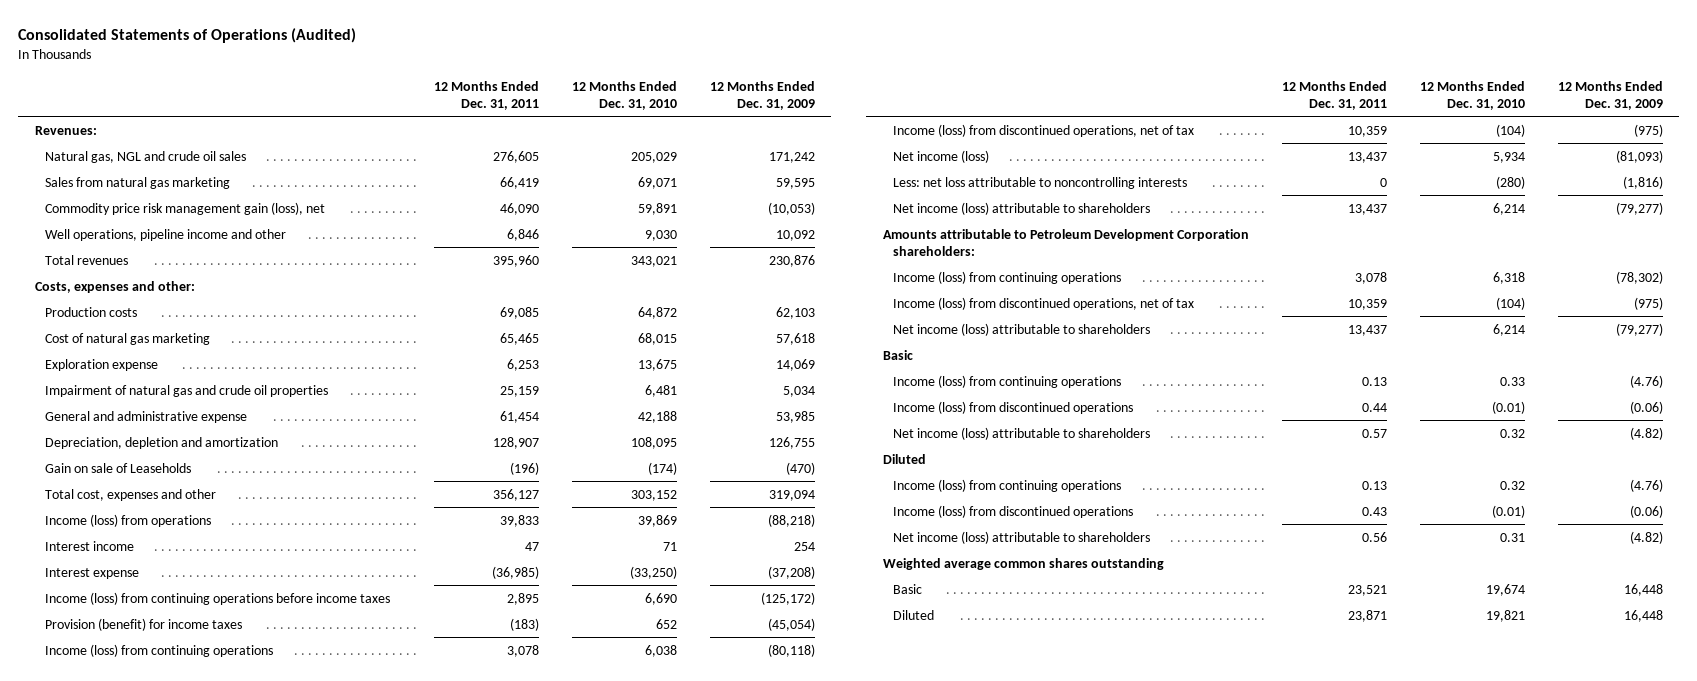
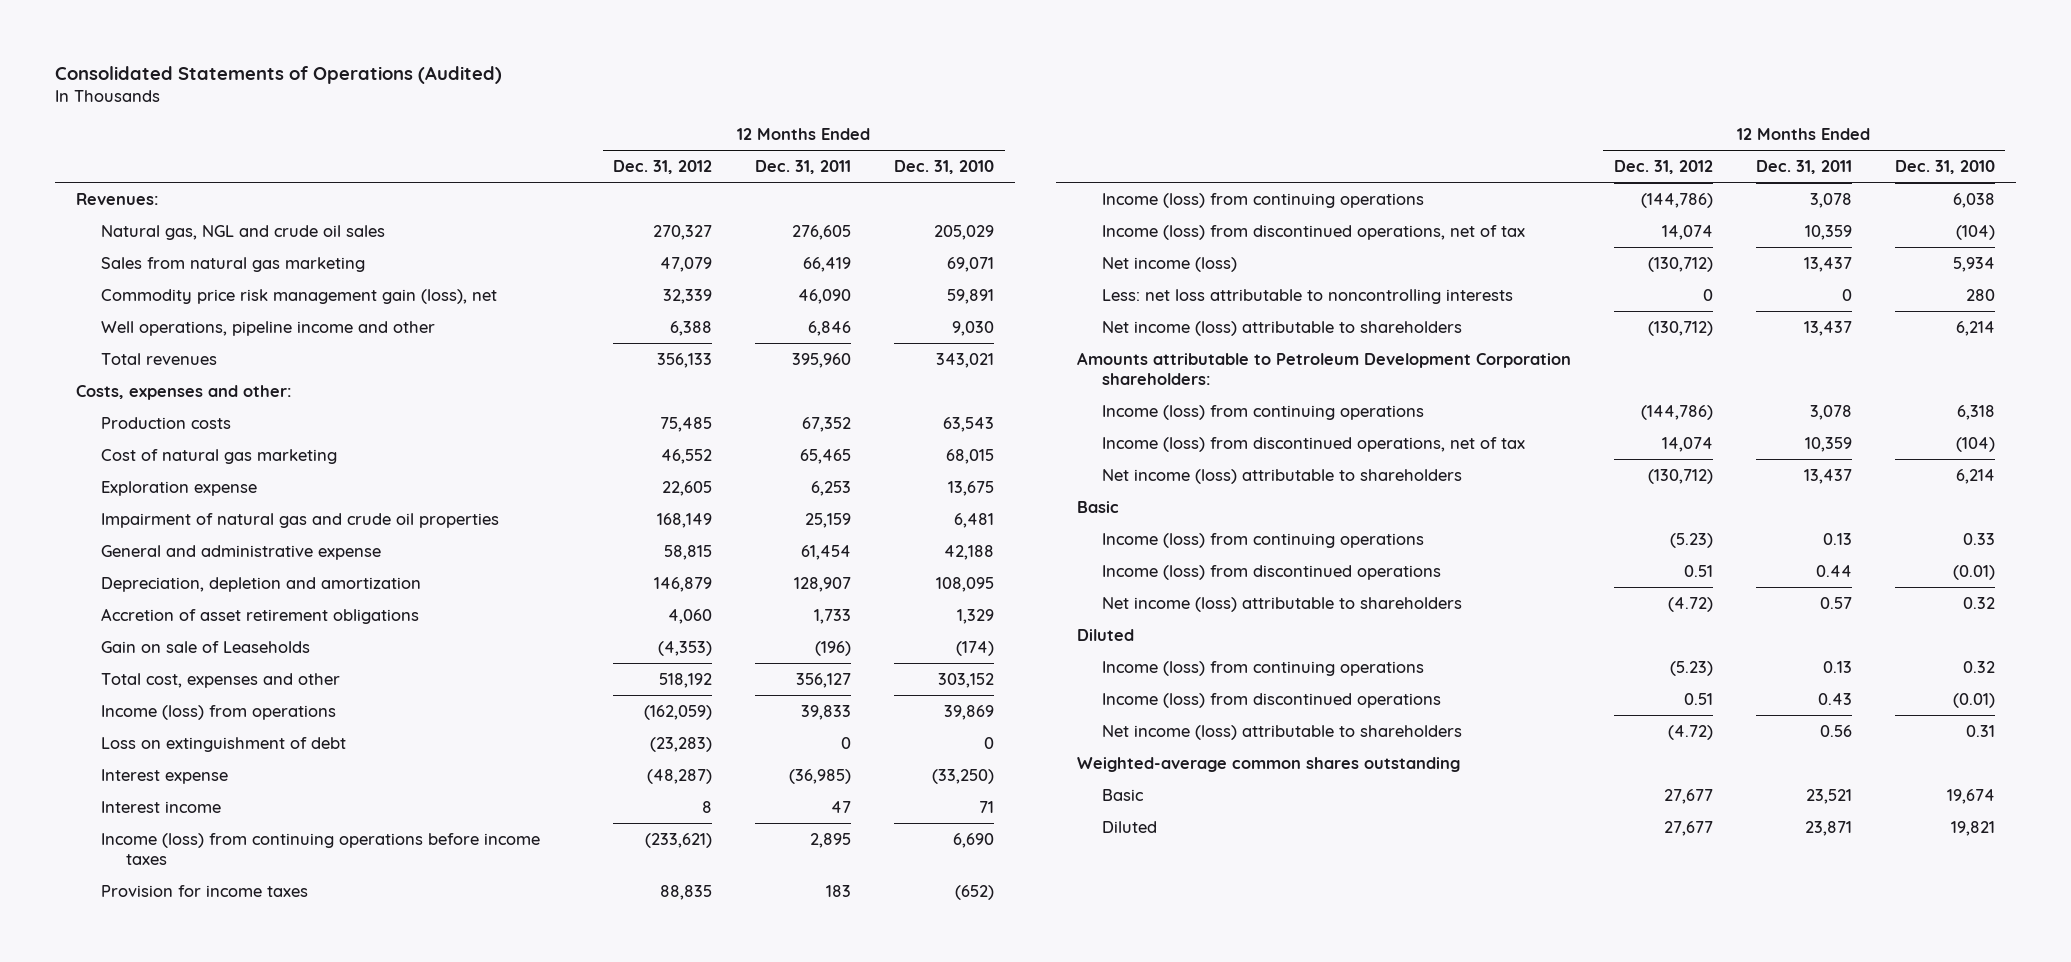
- | 12 Months Ended Dec. 31, 2011 | 12 Months Ended Dec. 31, 2010 | 12 Months Ended Dec. 31, 2009
+ | 12 Months Ended Dec. 31, 2012 | 12 Months Ended Dec. 31, 2011 | 12 Months Ended Dec. 31, 2010
- Production costs | 69,085 | 64,872 | 62,103
+ Production costs | 75,485 | 67,352 | 63,543
+ Accretion of asset retirement obligations | 4,060 | 1,733 | 1,329
+ Loss on extinguishment of debt | (23,283) | 0 | 0
moved down: Interest income | 8 | 47 | 71
- Provision (benefit) for income taxes | (183) | 652 | (45,054)
+ Provision for income taxes | 88,835 | 183 | (652)
- Less: net loss attributable to noncontrolling interests | 0 | (280) | (1,816)
+ Less: net loss attributable to noncontrolling interests | 0 | 0 | 280
- Weighted average common shares outstanding
+ Weighted-average common shares outstanding

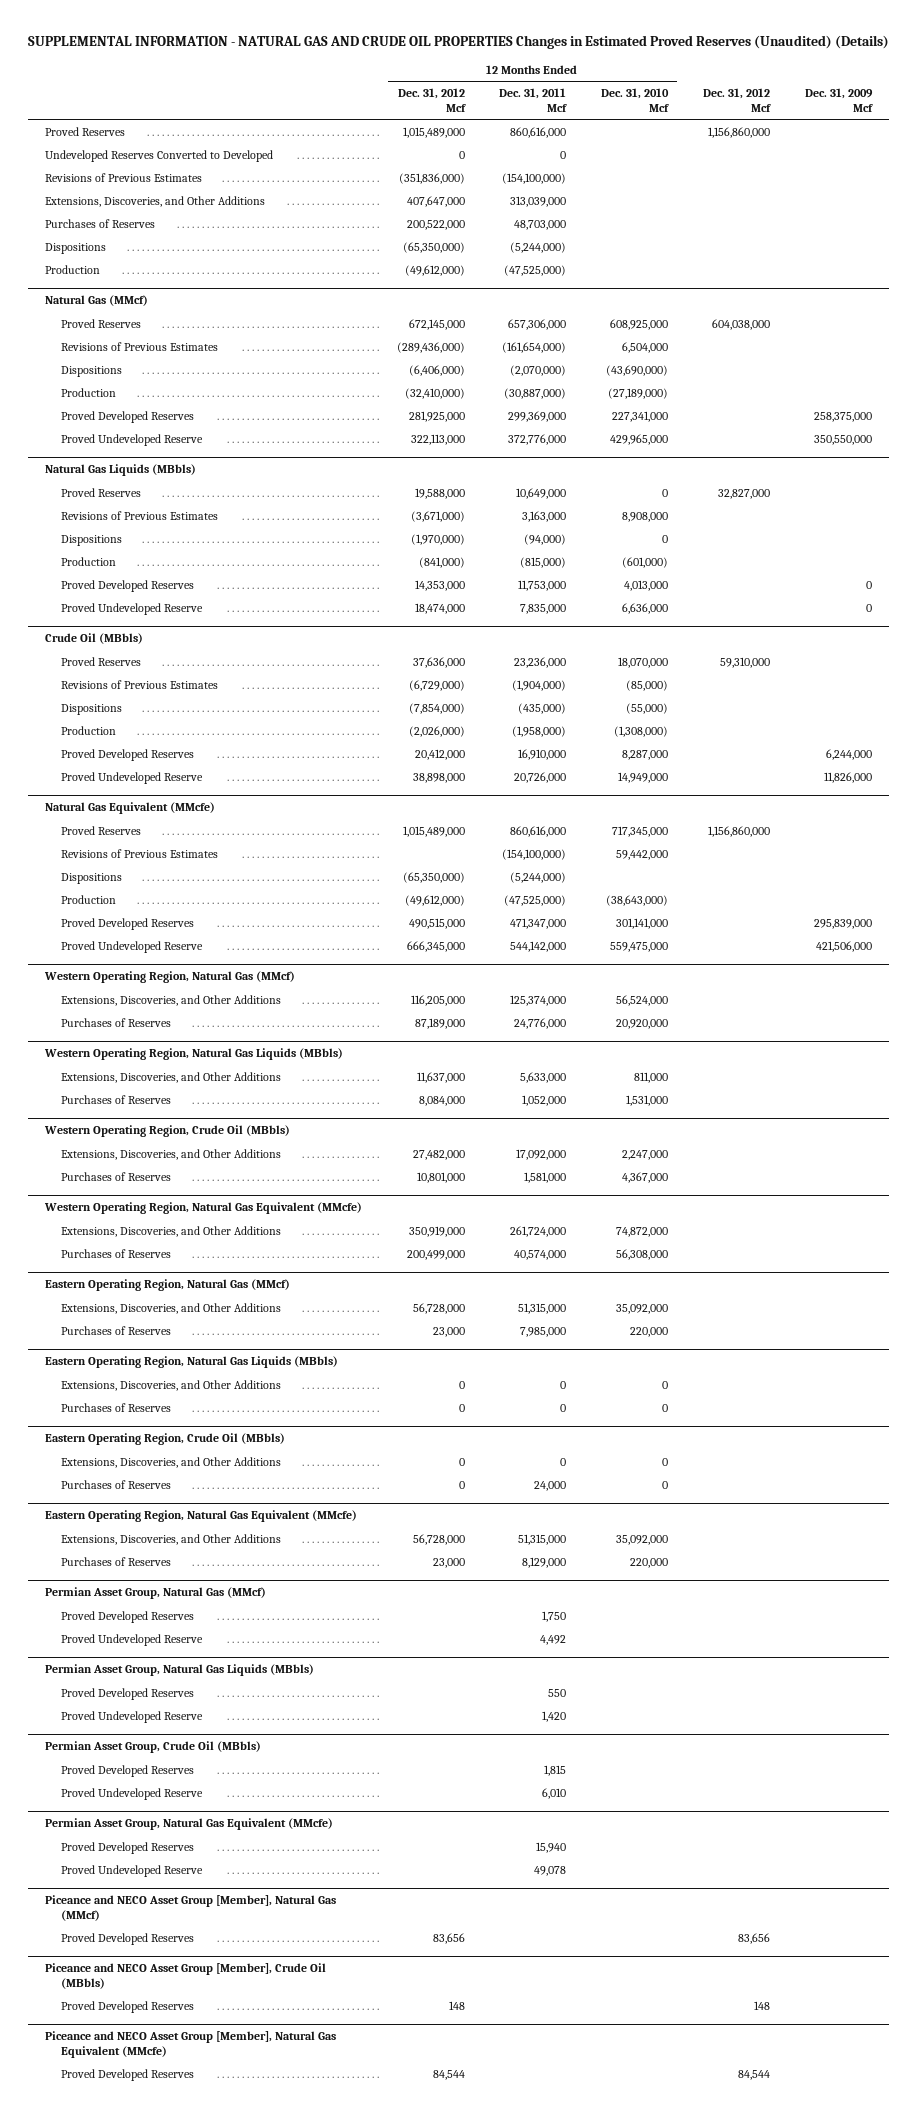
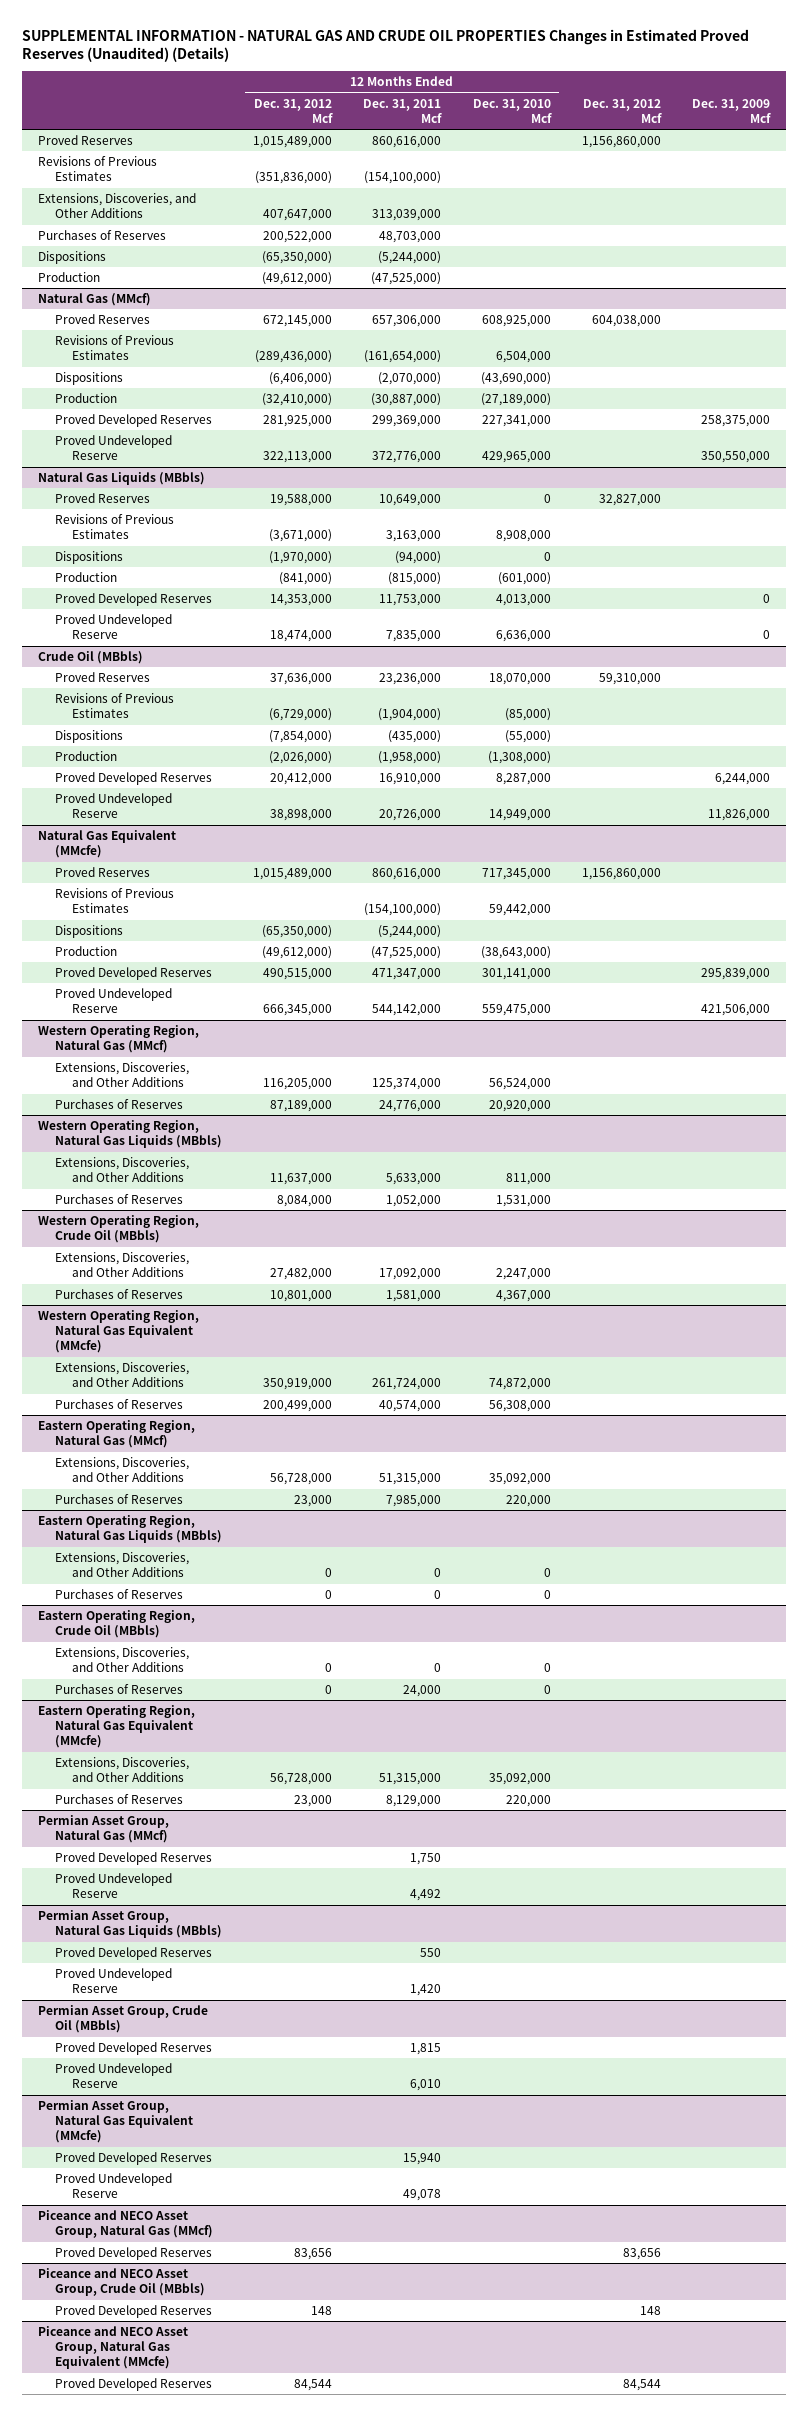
- Undeveloped Reserves Converted to Developed | 0 | 0 | | |
- Piceance and NECO Asset Group [Member], Natural Gas (MMcf)
+ Piceance and NECO Asset Group, Natural Gas (MMcf)
- Piceance and NECO Asset Group [Member], Crude Oil (MBbls)
+ Piceance and NECO Asset Group, Crude Oil (MBbls)
- Piceance and NECO Asset Group [Member], Natural Gas Equivalent (MMcfe)
+ Piceance and NECO Asset Group, Natural Gas Equivalent (MMcfe)

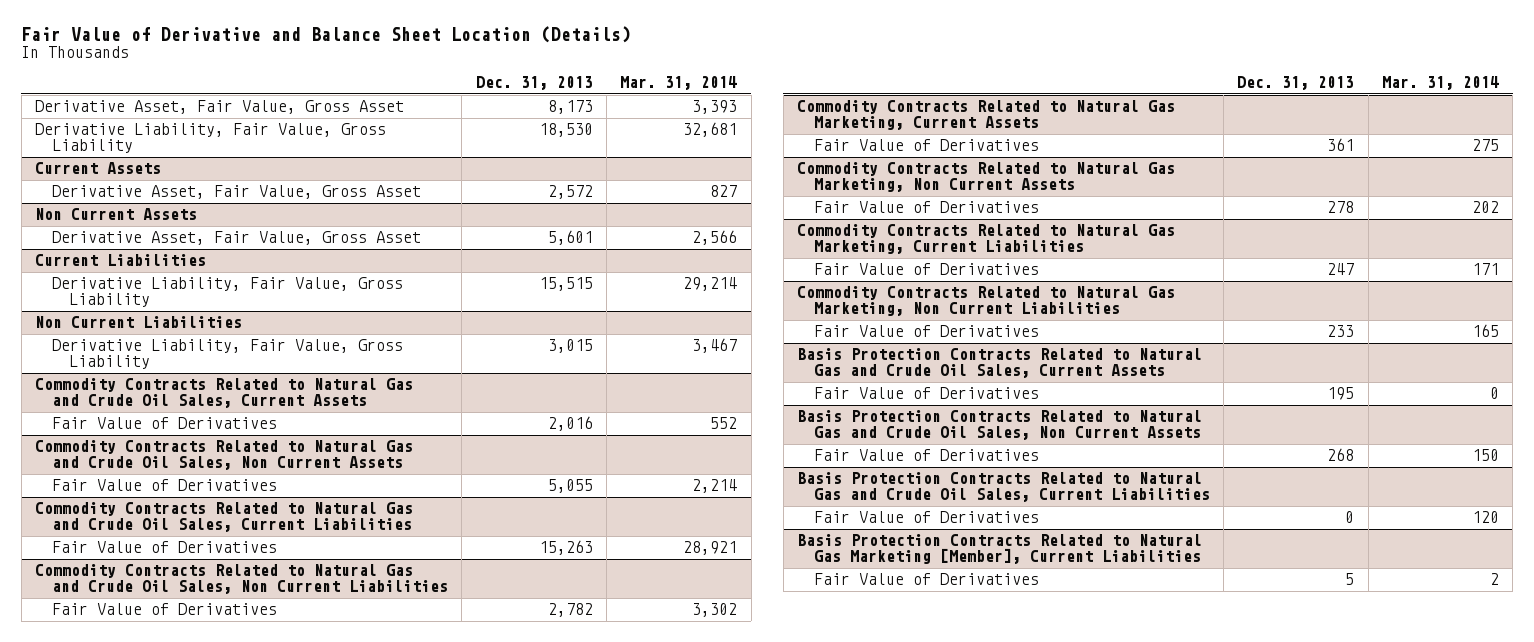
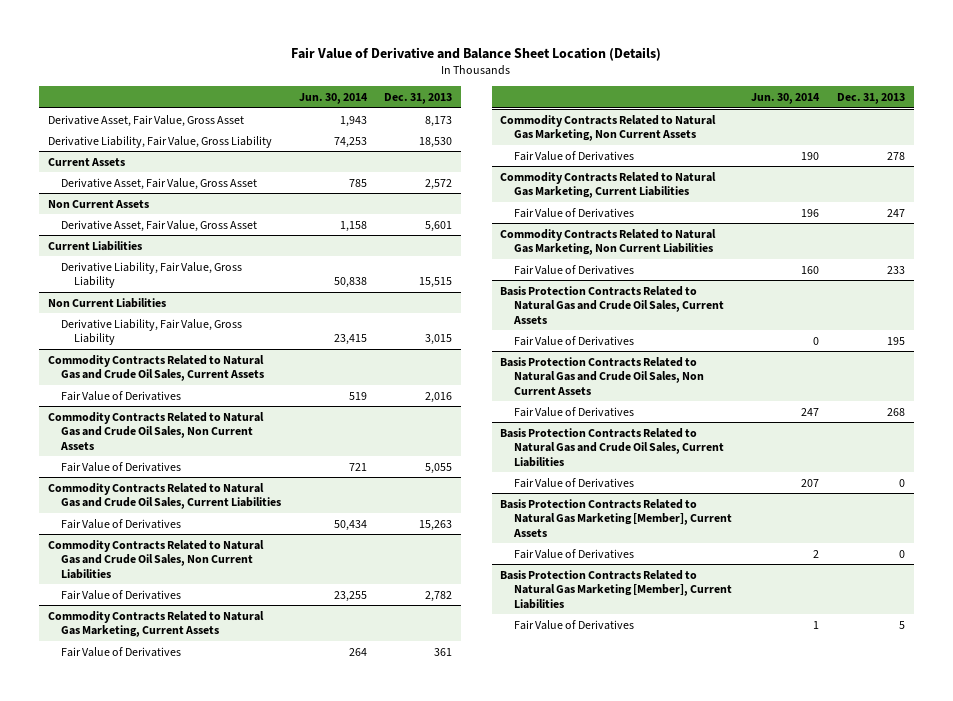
- | Dec. 31, 2013 | Mar. 31, 2014
+ | Jun. 30, 2014 | Dec. 31, 2013
+ Basis Protection Contracts Related to Natural Gas Marketing [Member], Current Assets
+ Fair Value of Derivatives | 2 | 0

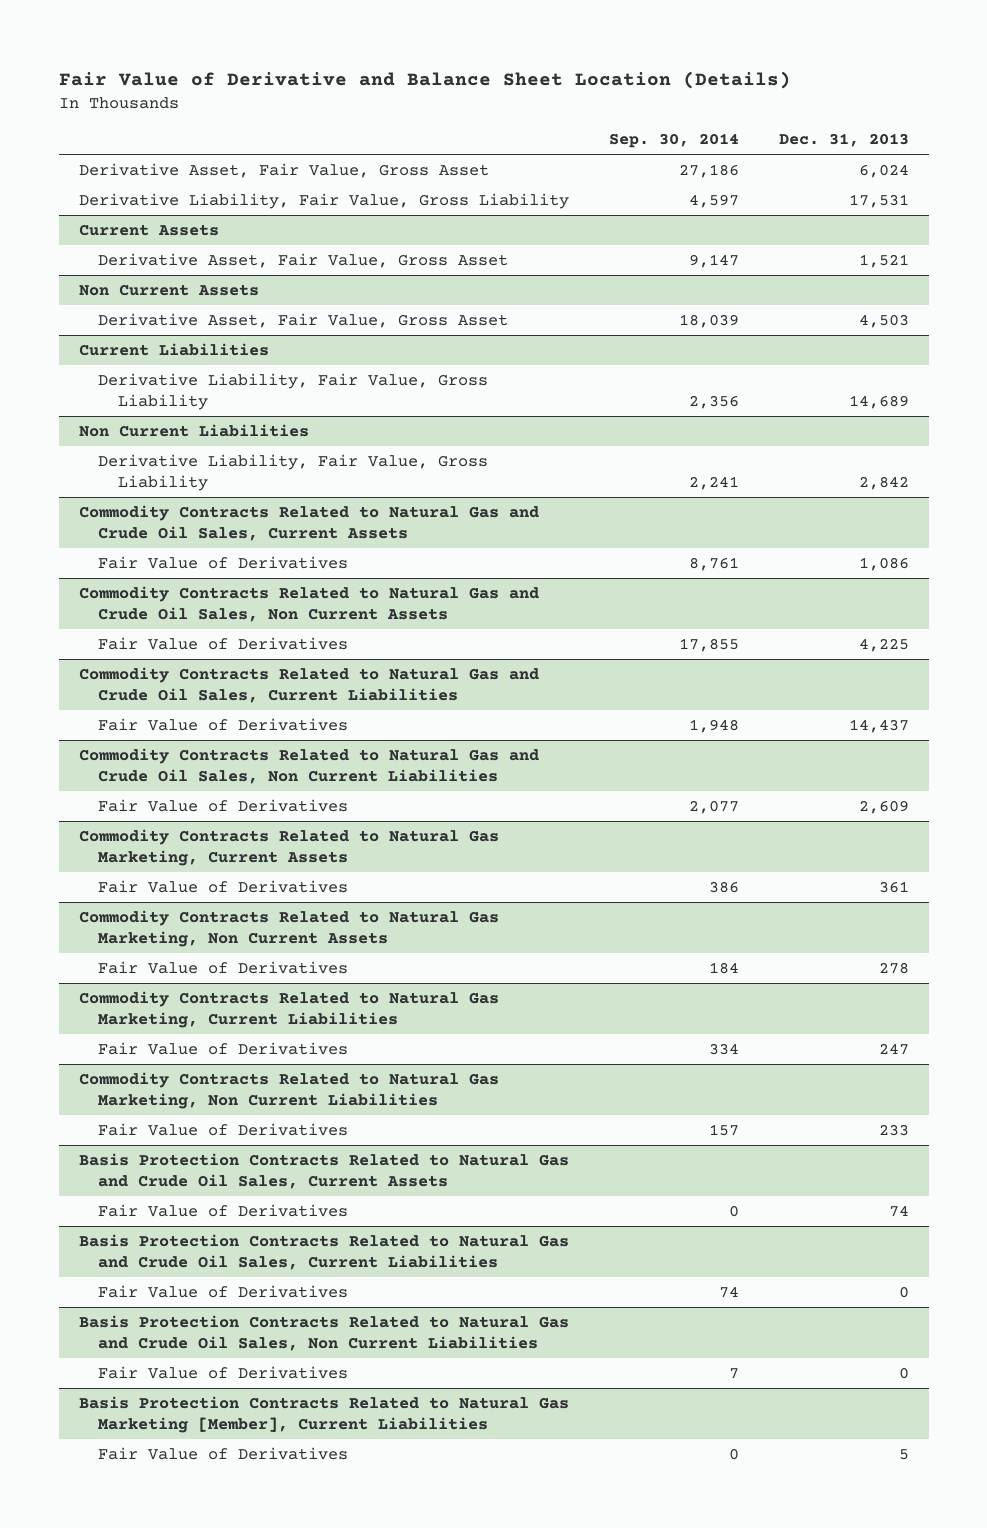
- | Jun. 30, 2014 | Dec. 31, 2013
+ | Sep. 30, 2014 | Dec. 31, 2013
- Derivative Asset, Fair Value, Gross Asset | 1,943 | 8,173
- Derivative Liability, Fair Value, Gross Liability | 74,253 | 18,530
+ Derivative Asset, Fair Value, Gross Asset | 27,186 | 6,024
+ Derivative Liability, Fair Value, Gross Liability | 4,597 | 17,531
@ Current Assets
- Derivative Asset, Fair Value, Gross Asset | 785 | 2,572
+ Derivative Asset, Fair Value, Gross Asset | 9,147 | 1,521
@ Non Current Assets
- Derivative Asset, Fair Value, Gross Asset | 1,158 | 5,601
+ Derivative Asset, Fair Value, Gross Asset | 18,039 | 4,503
@ Current Liabilities
- Derivative Liability, Fair Value, Gross Liability | 50,838 | 15,515
+ Derivative Liability, Fair Value, Gross Liability | 2,356 | 14,689
@ Non Current Liabilities
- Derivative Liability, Fair Value, Gross Liability | 23,415 | 3,015
+ Derivative Liability, Fair Value, Gross Liability | 2,241 | 2,842
@ Commodity Contracts Related to Natural Gas and Crude Oil Sales, Current Assets
- Fair Value of Derivatives | 519 | 2,016
+ Fair Value of Derivatives | 8,761 | 1,086
@ Commodity Contracts Related to Natural Gas and Crude Oil Sales, Non Current Assets
- Fair Value of Derivatives | 721 | 5,055
+ Fair Value of Derivatives | 17,855 | 4,225
@ Commodity Contracts Related to Natural Gas and Crude Oil Sales, Current Liabilities
- Fair Value of Derivatives | 50,434 | 15,263
+ Fair Value of Derivatives | 1,948 | 14,437
@ Commodity Contracts Related to Natural Gas and Crude Oil Sales, Non Current Liabilities
- Fair Value of Derivatives | 23,255 | 2,782
+ Fair Value of Derivatives | 2,077 | 2,609
@ Basis Protection Contracts Related to Natural Gas and Crude Oil Sales, Current Assets
- Fair Value of Derivatives | 0 | 195
- Basis Protection Contracts Related to Natural Gas and Crude Oil Sales, Non Current Assets
- Fair Value of Derivatives | 247 | 268
@ Basis Protection Contracts Related to Natural Gas and Crude Oil Sales, Current Assets
+ Fair Value of Derivatives | 0 | 74
- Basis Protection Contracts Related to Natural Gas Marketing [Member], Current Assets
+ Basis Protection Contracts Related to Natural Gas and Crude Oil Sales, Non Current Liabilities

